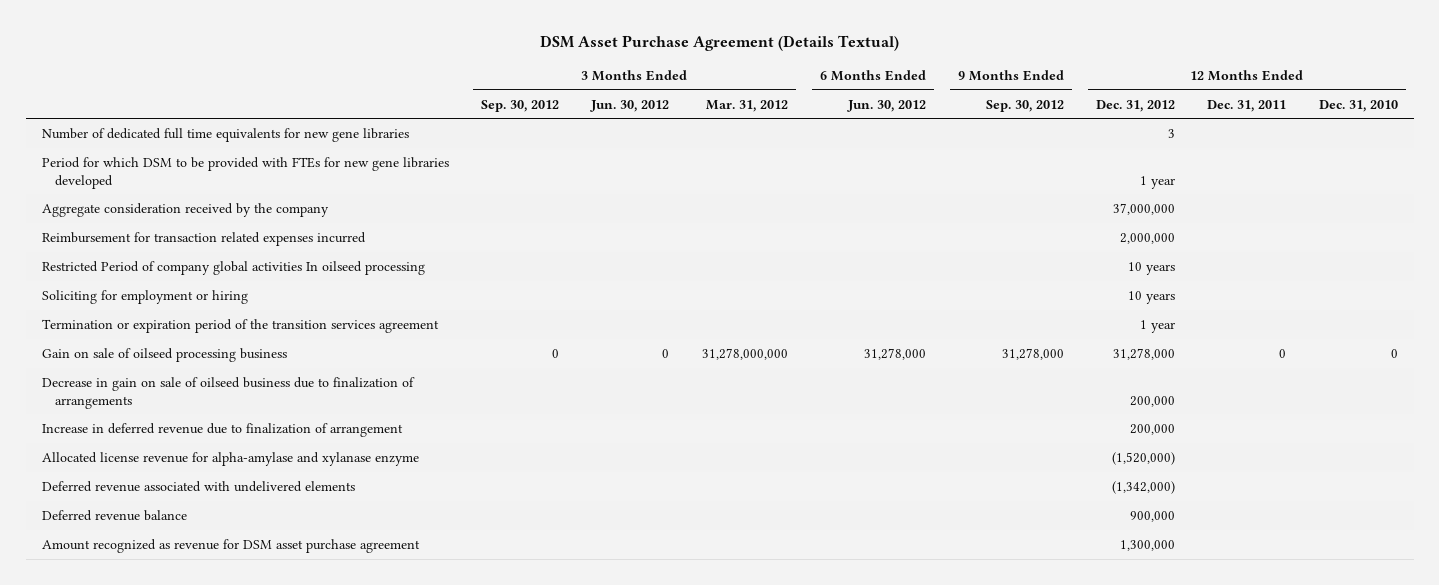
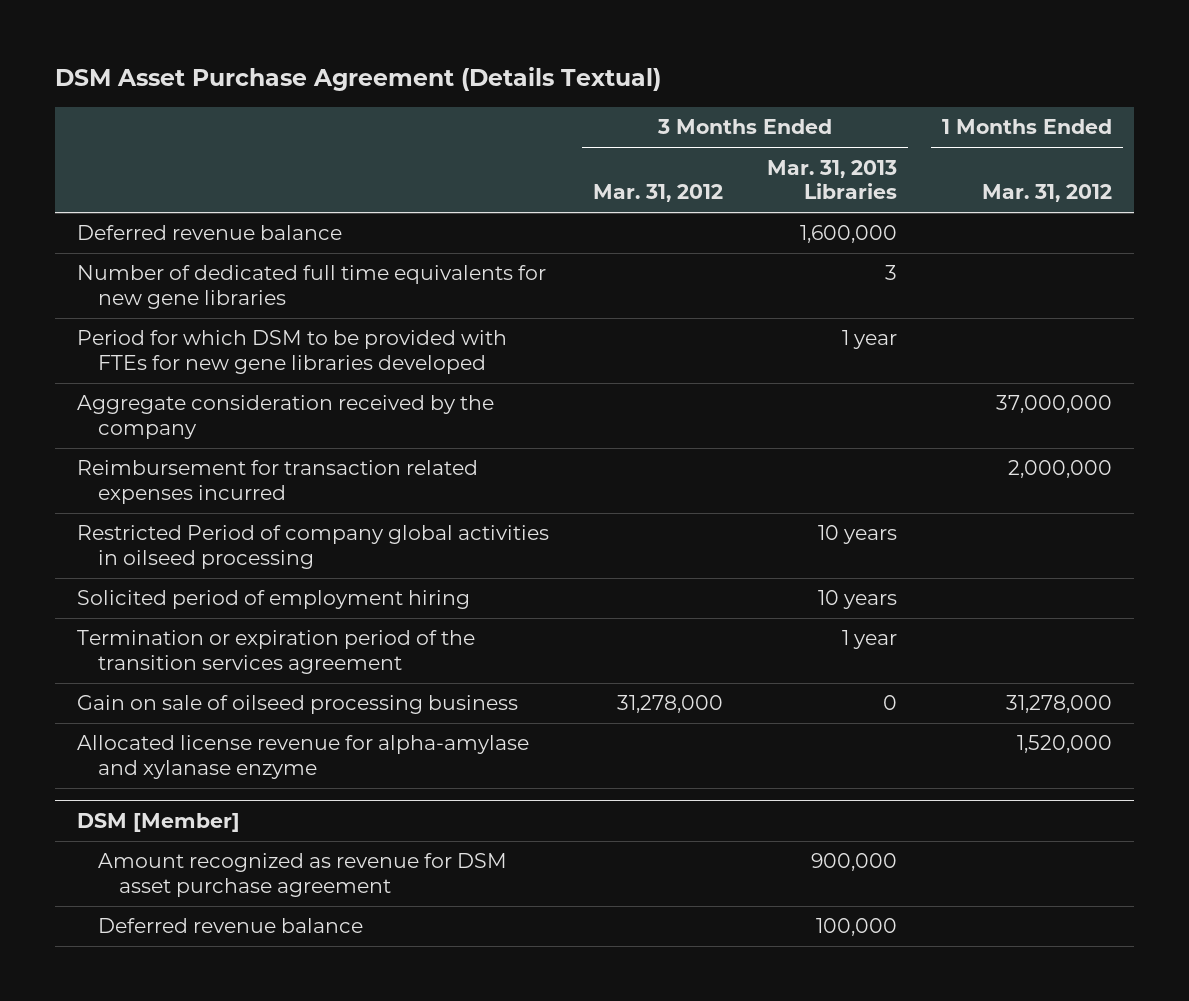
- | 3 Months Ended Sep. 30, 2012 | 3 Months Ended Jun. 30, 2012 | 3 Months Ended Mar. 31, 2012 | 6 Months Ended Jun. 30, 2012 | 9 Months Ended Sep. 30, 2012 | 12 Months Ended Dec. 31, 2012 | 12 Months Ended Dec. 31, 2011 | 12 Months Ended Dec. 31, 2010
+ | 3 Months Ended Mar. 31, 2012 | 3 Months Ended Mar. 31, 2013 Libraries | 1 Months Ended Mar. 31, 2012
moved up: Deferred revenue balance | | 1,600,000 |
- Restricted Period of company global activities In oilseed processing | | | | | | 10 years | |
- Soliciting for employment or hiring | | | | | | 10 years | |
+ Restricted Period of company global activities in oilseed processing | | 10 years |
+ Solicited period of employment hiring | | 10 years |
- Gain on sale of oilseed processing business | 0 | 0 | 31,278,000,000 | 31,278,000 | 31,278,000 | 31,278,000 | 0 | 0
- Decrease in gain on sale of oilseed business due to finalization of arrangements | | | | | | 200,000 | |
- Increase in deferred revenue due to finalization of arrangement | | | | | | 200,000 | |
+ Gain on sale of oilseed processing business | 31,278,000 | 0 | 31,278,000
- Deferred revenue associated with undelivered elements | | | | | | (1,342,000) | |
- Amount recognized as revenue for DSM asset purchase agreement | | | | | | 1,300,000 | |
+ DSM [Member]
+ Amount recognized as revenue for DSM asset purchase agreement | | 900,000 |
+ Deferred revenue balance | | 100,000 |

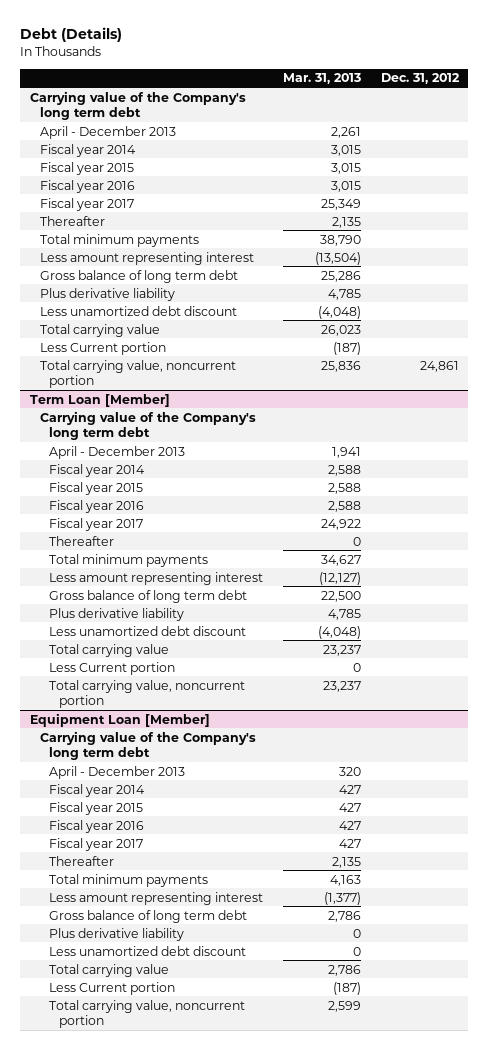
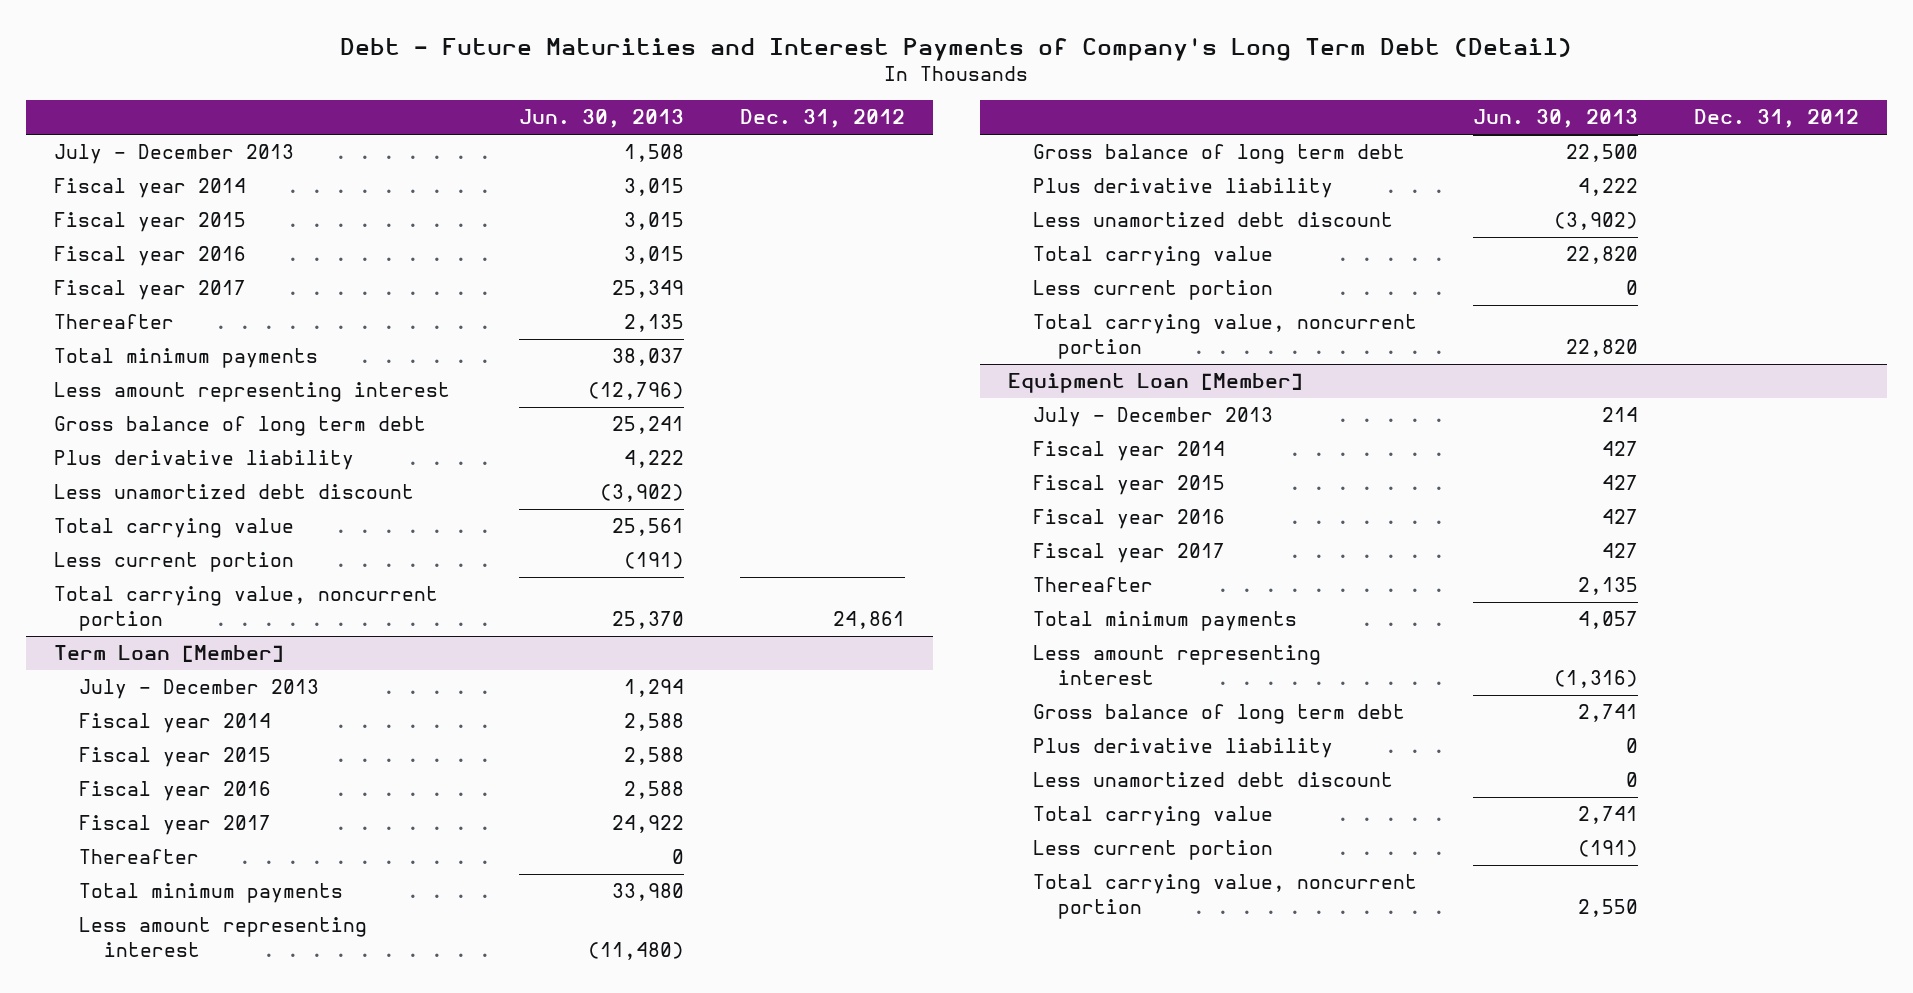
- Debt (Details)
+ Debt - Future Maturities and Interest Payments of Company's Long Term Debt (Detail)
- | Mar. 31, 2013 | Dec. 31, 2012
+ | Jun. 30, 2013 | Dec. 31, 2012
- Carrying value of the Company's long term debt
- April - December 2013 | 2,261 |
+ July - December 2013 | 1,508 |
- Less Current portion | (187) |
+ Less current portion | (191) |
@ Term Loan [Member]
- Carrying value of the Company's long term debt
- April - December 2013 | 1,941 |
+ July - December 2013 | 1,294 |
- Less Current portion | 0 |
+ Less current portion | 0 |
@ Equipment Loan [Member]
- Carrying value of the Company's long term debt
- April - December 2013 | 320 |
+ July - December 2013 | 214 |
- Less Current portion | (187) |
+ Less current portion | (191) |

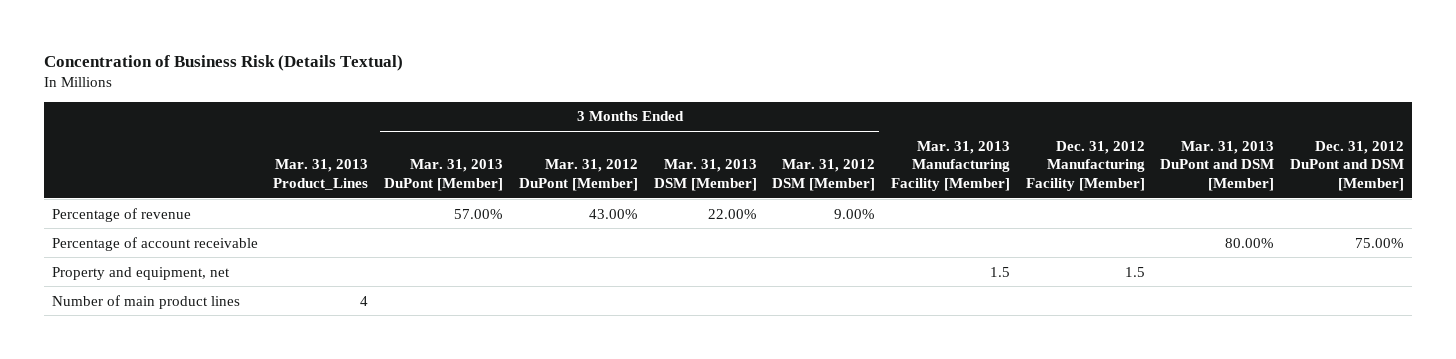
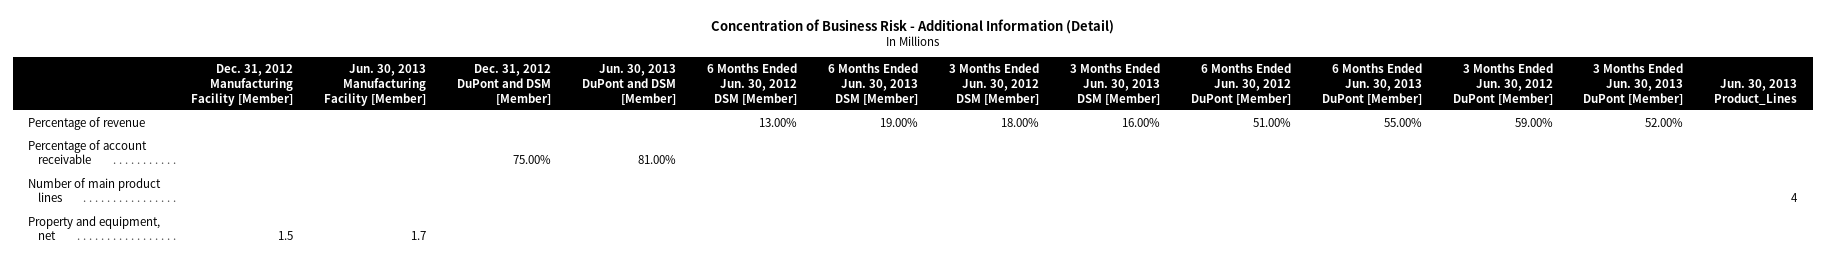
- Concentration of Business Risk (Details Textual)
+ Concentration of Business Risk - Additional Information (Detail)
- | Mar. 31, 2013 Product_Lines | 3 Months Ended Mar. 31, 2013 DuPont [Member] | 3 Months Ended Mar. 31, 2012 DuPont [Member] | 3 Months Ended Mar. 31, 2013 DSM [Member] | 3 Months Ended Mar. 31, 2012 DSM [Member] | Mar. 31, 2013 Manufacturing Facility [Member] | Dec. 31, 2012 Manufacturing Facility [Member] | Mar. 31, 2013 DuPont and DSM [Member] | Dec. 31, 2012 DuPont and DSM [Member]
+ | Dec. 31, 2012 Manufacturing Facility [Member] | Jun. 30, 2013 Manufacturing Facility [Member] | Dec. 31, 2012 DuPont and DSM [Member] | Jun. 30, 2013 DuPont and DSM [Member] | 6 Months Ended Jun. 30, 2012 DSM [Member] | 6 Months Ended Jun. 30, 2013 DSM [Member] | 3 Months Ended Jun. 30, 2012 DSM [Member] | 3 Months Ended Jun. 30, 2013 DSM [Member] | 6 Months Ended Jun. 30, 2012 DuPont [Member] | 6 Months Ended Jun. 30, 2013 DuPont [Member] | 3 Months Ended Jun. 30, 2012 DuPont [Member] | 3 Months Ended Jun. 30, 2013 DuPont [Member] | Jun. 30, 2013 Product_Lines
moved down: Property and equipment, net | 1.5 | 1.7 | | | | | | | | | | |

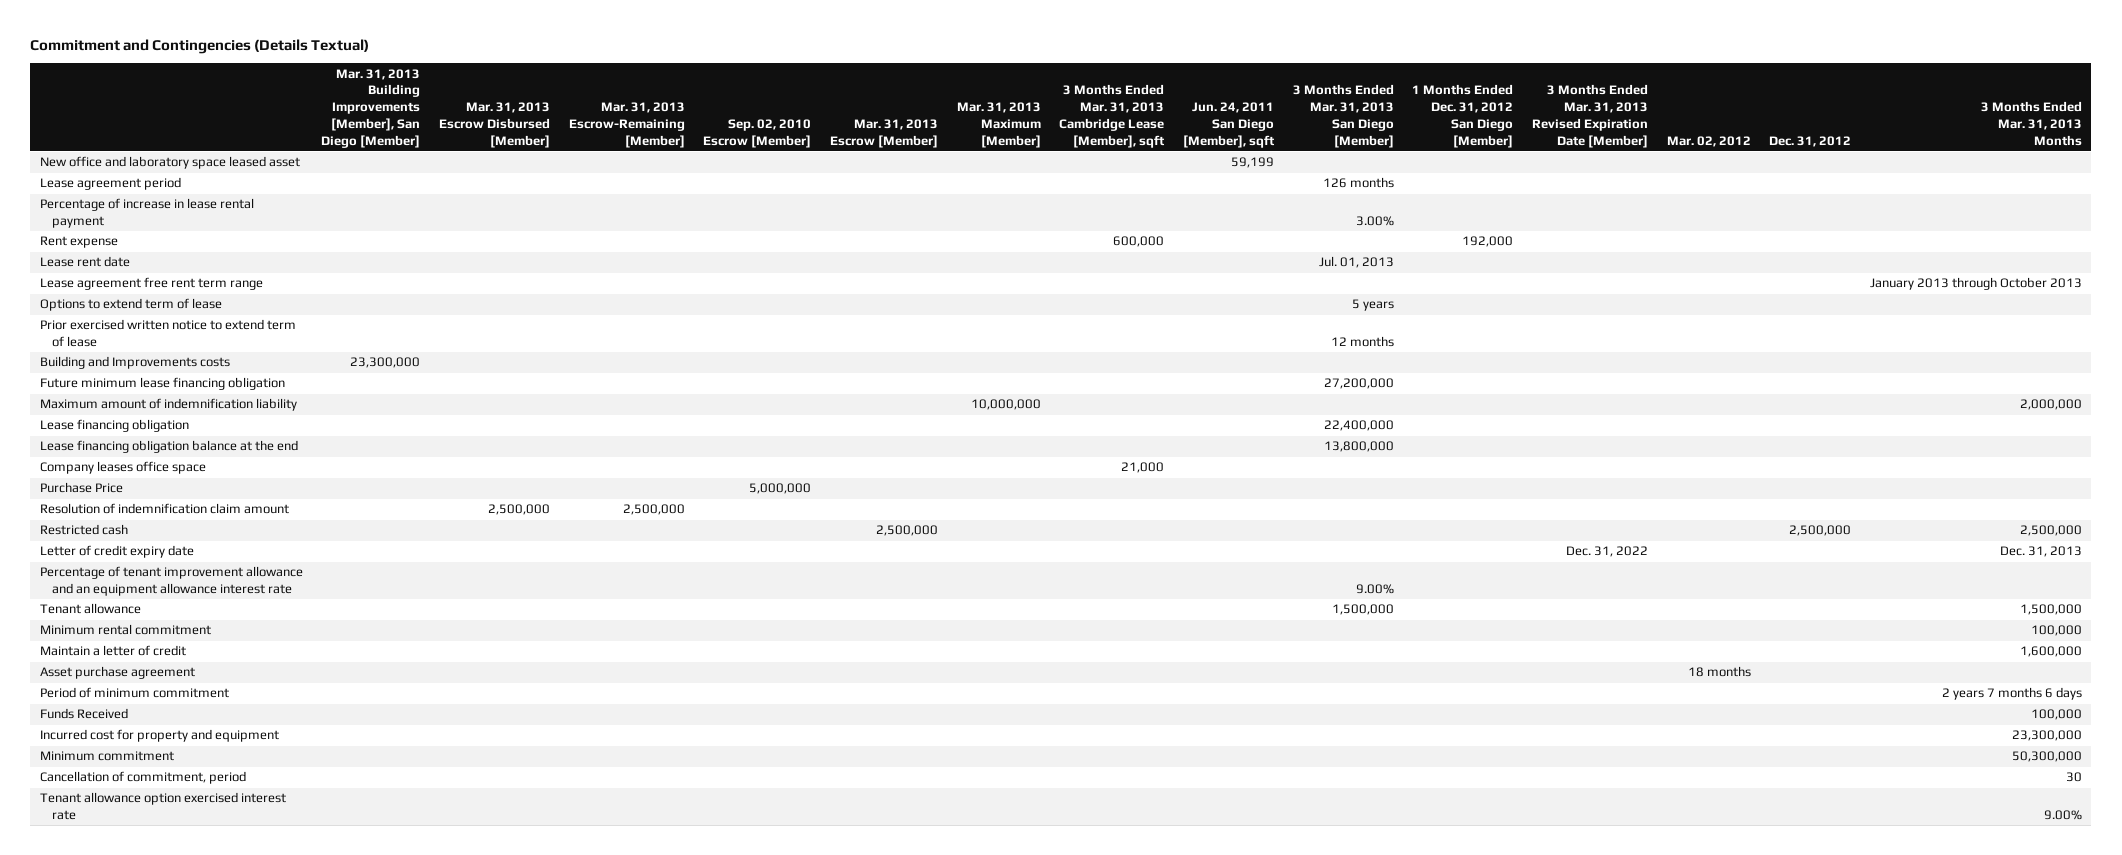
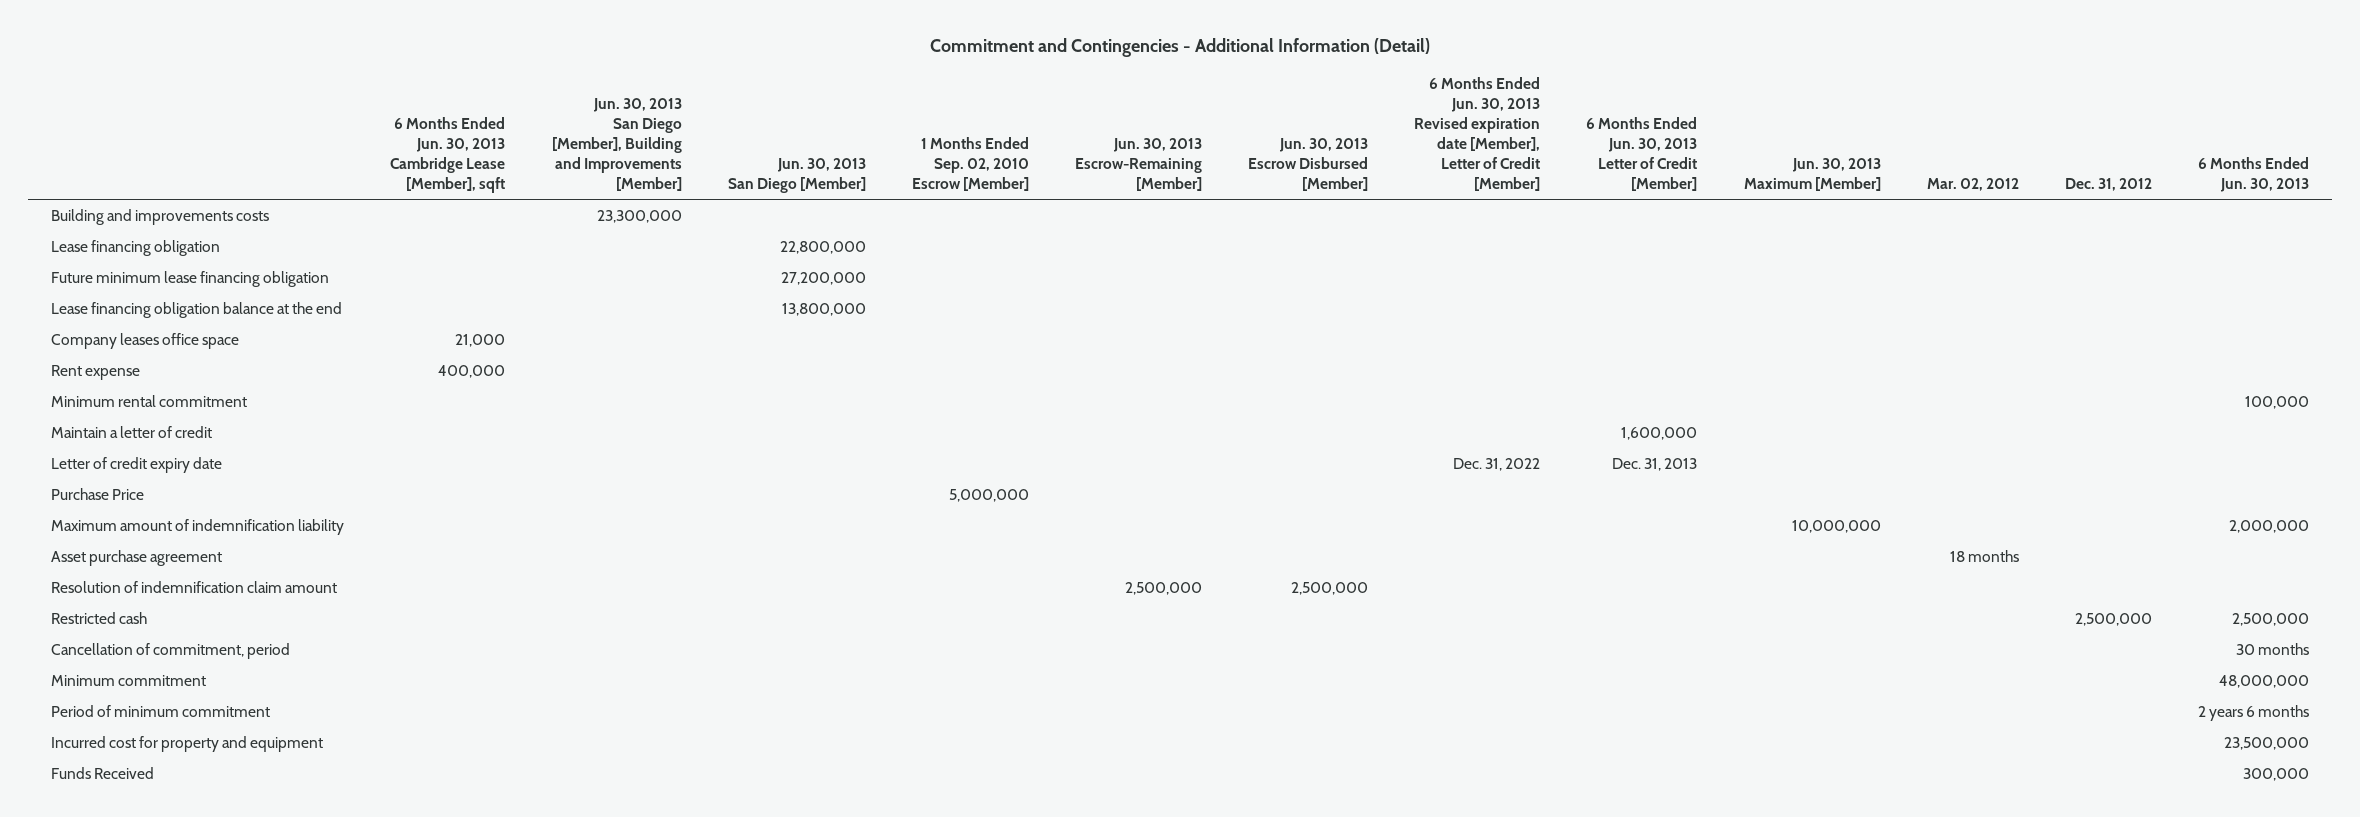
- Commitment and Contingencies (Details Textual)
+ Commitment and Contingencies - Additional Information (Detail)
- | Mar. 31, 2013 Building Improvements [Member], San Diego [Member] | Mar. 31, 2013 Escrow Disbursed [Member] | Mar. 31, 2013 Escrow-Remaining [Member] | Sep. 02, 2010 Escrow [Member] | Mar. 31, 2013 Escrow [Member] | Mar. 31, 2013 Maximum [Member] | 3 Months Ended Mar. 31, 2013 Cambridge Lease [Member], sqft | Jun. 24, 2011 San Diego [Member], sqft | 3 Months Ended Mar. 31, 2013 San Diego [Member] | 1 Months Ended Dec. 31, 2012 San Diego [Member] | 3 Months Ended Mar. 31, 2013 Revised Expiration Date [Member] | Mar. 02, 2012 | Dec. 31, 2012 | 3 Months Ended Mar. 31, 2013 Months
+ | 6 Months Ended Jun. 30, 2013 Cambridge Lease [Member], sqft | Jun. 30, 2013 San Diego [Member], Building and Improvements [Member] | Jun. 30, 2013 San Diego [Member] | 1 Months Ended Sep. 02, 2010 Escrow [Member] | Jun. 30, 2013 Escrow-Remaining [Member] | Jun. 30, 2013 Escrow Disbursed [Member] | 6 Months Ended Jun. 30, 2013 Revised expiration date [Member], Letter of Credit [Member] | 6 Months Ended Jun. 30, 2013 Letter of Credit [Member] | Jun. 30, 2013 Maximum [Member] | Mar. 02, 2012 | Dec. 31, 2012 | 6 Months Ended Jun. 30, 2013
- New office and laboratory space leased asset | | | | | | | | 59,199 | | | | | |
- Lease agreement period | | | | | | | | | 126 months | | | | |
- Percentage of increase in lease rental payment | | | | | | | | | 3.00% | | | | |
- Lease rent date | | | | | | | | | Jul. 01, 2013 | | | | |
- Lease agreement free rent term range | | | | | | | | | | | | | | January 2013 through October 2013
- Options to extend term of lease | | | | | | | | | 5 years | | | | |
- Prior exercised written notice to extend term of lease | | | | | | | | | 12 months | | | | |
- Building and Improvements costs | 23,300,000 | | | | | | | | | | | | |
+ Building and improvements costs | | 23,300,000 | | | | | | | | | |
moved down: Future minimum lease financing obligation | | | 27,200,000 | | | | | | | | |
- Percentage of tenant improvement allowance and an equipment allowance interest rate | | | | | | | | | 9.00% | | | | |
- Tenant allowance | | | | | | | | | 1,500,000 | | | | | 1,500,000
moved down: Rent expense | 400,000 | | | | | | | | | | |
moved down: Letter of credit expiry date | | | | | | | Dec. 31, 2022 | Dec. 31, 2013 | | | |
moved down: Purchase Price | | | | 5,000,000 | | | | | | | |
moved down: Maximum amount of indemnification liability | | | | | | | | | 10,000,000 | | | 2,000,000
moved down: Resolution of indemnification claim amount | | | | | 2,500,000 | 2,500,000 | | | | | |
moved down: Restricted cash | | | | | | | | | | | 2,500,000 | 2,500,000
moved up: Cancellation of commitment, period | | | | | | | | | | | | 30 months
moved up: Minimum commitment | | | | | | | | | | | | 48,000,000
- Tenant allowance option exercised interest rate | | | | | | | | | | | | | | 9.00%
moved down: Funds Received | | | | | | | | | | | | 300,000

